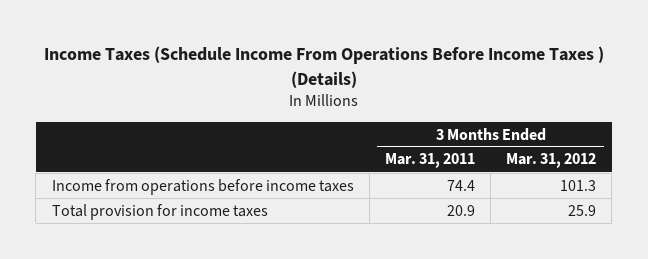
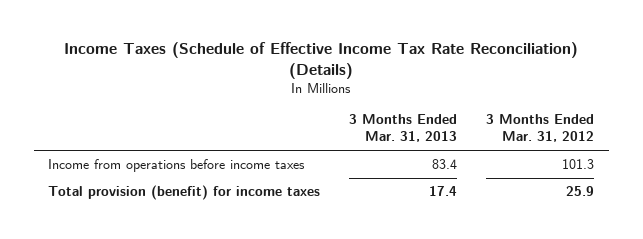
- Income Taxes (Schedule Income From Operations Before Income Taxes ) (Details)
+ Income Taxes (Schedule of Effective Income Tax Rate Reconciliation) (Details)
- | 3 Months Ended Mar. 31, 2011 | 3 Months Ended Mar. 31, 2012
+ | 3 Months Ended Mar. 31, 2013 | 3 Months Ended Mar. 31, 2012
- Total provision for income taxes | 20.9 | 25.9
+ Total provision (benefit) for income taxes | 17.4 | 25.9

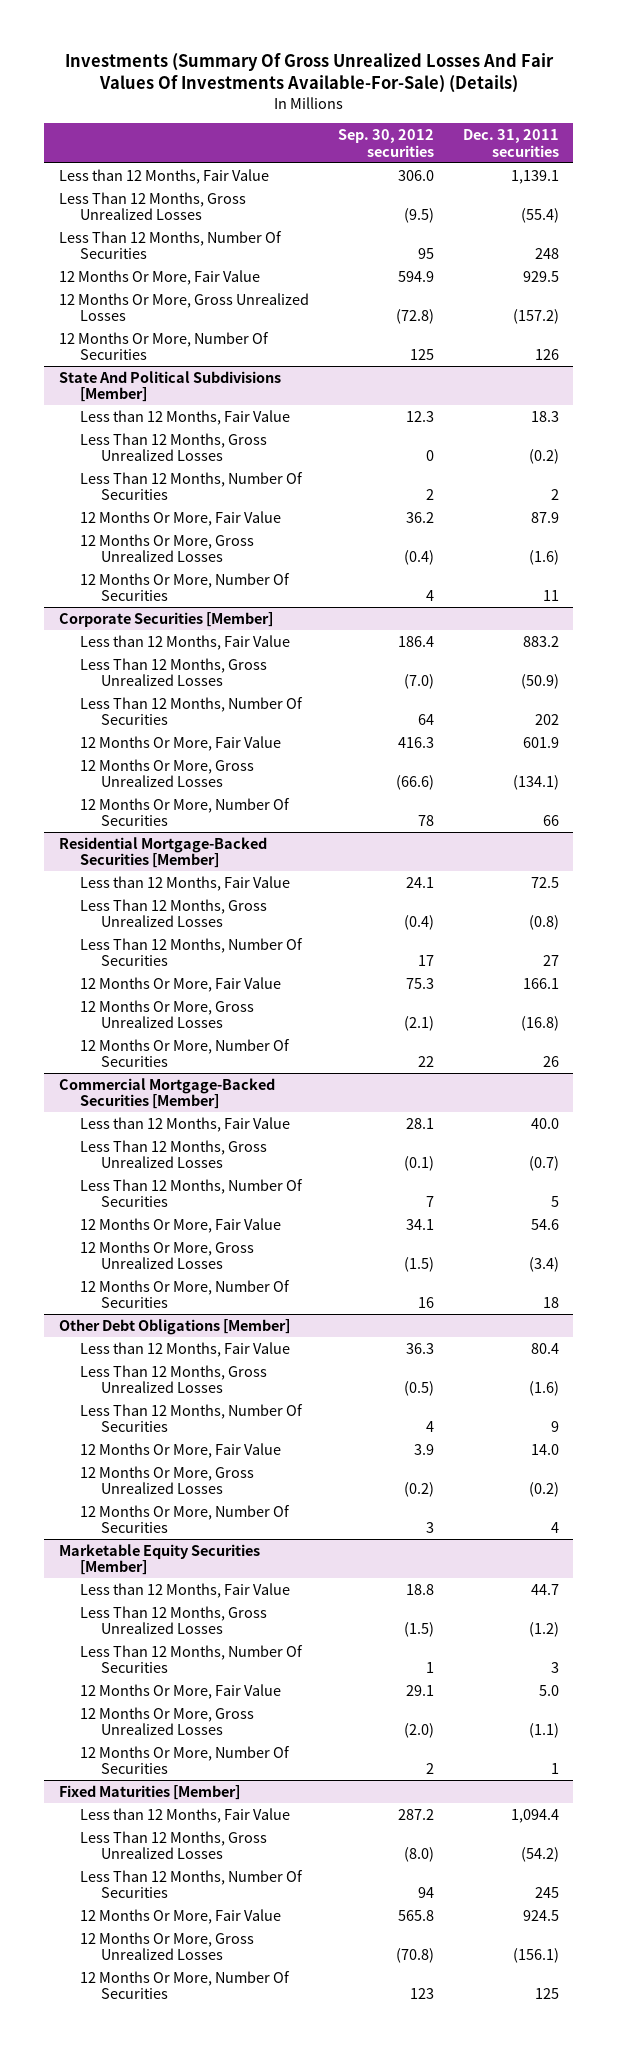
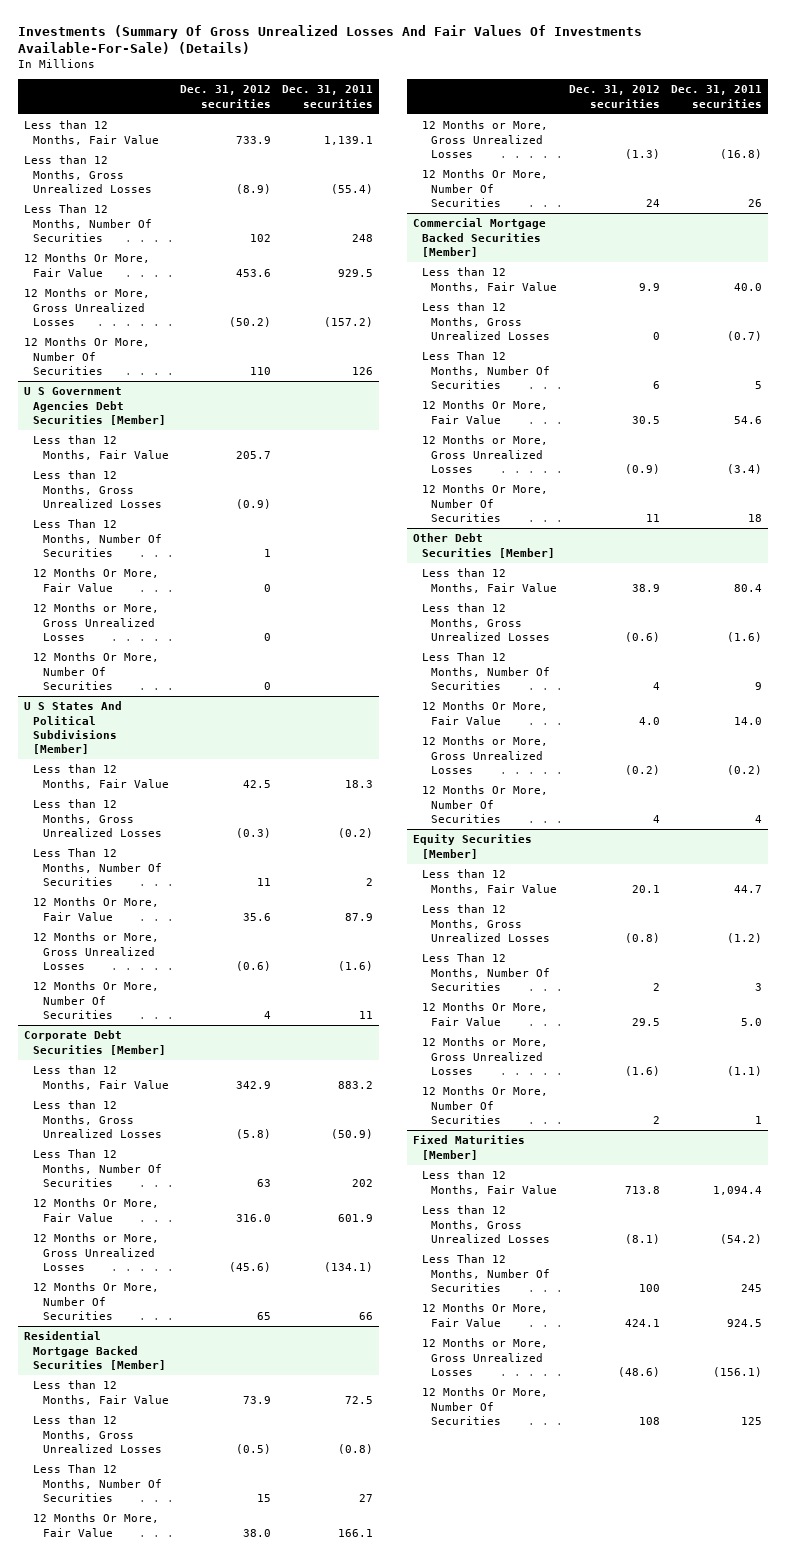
- | Sep. 30, 2012 securities | Dec. 31, 2011 securities
+ | Dec. 31, 2012 securities | Dec. 31, 2011 securities
- Less Than 12 Months, Gross Unrealized Losses | (9.5) | (55.4)
+ Less than 12 Months, Gross Unrealized Losses | (8.9) | (55.4)
- 12 Months Or More, Gross Unrealized Losses | (72.8) | (157.2)
+ 12 Months or More, Gross Unrealized Losses | (50.2) | (157.2)
- State And Political Subdivisions [Member]
+ U S Government Agencies Debt Securities [Member]
+ Less than 12 Months, Fair Value | 205.7 |
+ Less than 12 Months, Gross Unrealized Losses | (0.9) |
+ Less Than 12 Months, Number Of Securities | 1 |
+ 12 Months Or More, Fair Value | 0 |
+ 12 Months or More, Gross Unrealized Losses | 0 |
+ 12 Months Or More, Number Of Securities | 0 |
+ U S States And Political Subdivisions [Member]
- Less Than 12 Months, Gross Unrealized Losses | 0 | (0.2)
+ Less than 12 Months, Gross Unrealized Losses | (0.3) | (0.2)
- 12 Months Or More, Gross Unrealized Losses | (0.4) | (1.6)
+ 12 Months or More, Gross Unrealized Losses | (0.6) | (1.6)
- Corporate Securities [Member]
+ Corporate Debt Securities [Member]
- Less Than 12 Months, Gross Unrealized Losses | (7.0) | (50.9)
+ Less than 12 Months, Gross Unrealized Losses | (5.8) | (50.9)
- 12 Months Or More, Gross Unrealized Losses | (66.6) | (134.1)
+ 12 Months or More, Gross Unrealized Losses | (45.6) | (134.1)
- Residential Mortgage-Backed Securities [Member]
+ Residential Mortgage Backed Securities [Member]
- Less Than 12 Months, Gross Unrealized Losses | (0.4) | (0.8)
+ Less than 12 Months, Gross Unrealized Losses | (0.5) | (0.8)
- 12 Months Or More, Gross Unrealized Losses | (2.1) | (16.8)
+ 12 Months or More, Gross Unrealized Losses | (1.3) | (16.8)
- Commercial Mortgage-Backed Securities [Member]
+ Commercial Mortgage Backed Securities [Member]
- Less Than 12 Months, Gross Unrealized Losses | (0.1) | (0.7)
+ Less than 12 Months, Gross Unrealized Losses | 0 | (0.7)
- 12 Months Or More, Gross Unrealized Losses | (1.5) | (3.4)
+ 12 Months or More, Gross Unrealized Losses | (0.9) | (3.4)
- Other Debt Obligations [Member]
+ Other Debt Securities [Member]
- Less Than 12 Months, Gross Unrealized Losses | (0.5) | (1.6)
+ Less than 12 Months, Gross Unrealized Losses | (0.6) | (1.6)
- 12 Months Or More, Gross Unrealized Losses | (0.2) | (0.2)
+ 12 Months or More, Gross Unrealized Losses | (0.2) | (0.2)
- Marketable Equity Securities [Member]
+ Equity Securities [Member]
- Less Than 12 Months, Gross Unrealized Losses | (1.5) | (1.2)
+ Less than 12 Months, Gross Unrealized Losses | (0.8) | (1.2)
- 12 Months Or More, Gross Unrealized Losses | (2.0) | (1.1)
+ 12 Months or More, Gross Unrealized Losses | (1.6) | (1.1)
@ Fixed Maturities [Member]
- Less Than 12 Months, Gross Unrealized Losses | (8.0) | (54.2)
+ Less than 12 Months, Gross Unrealized Losses | (8.1) | (54.2)
- 12 Months Or More, Gross Unrealized Losses | (70.8) | (156.1)
+ 12 Months or More, Gross Unrealized Losses | (48.6) | (156.1)

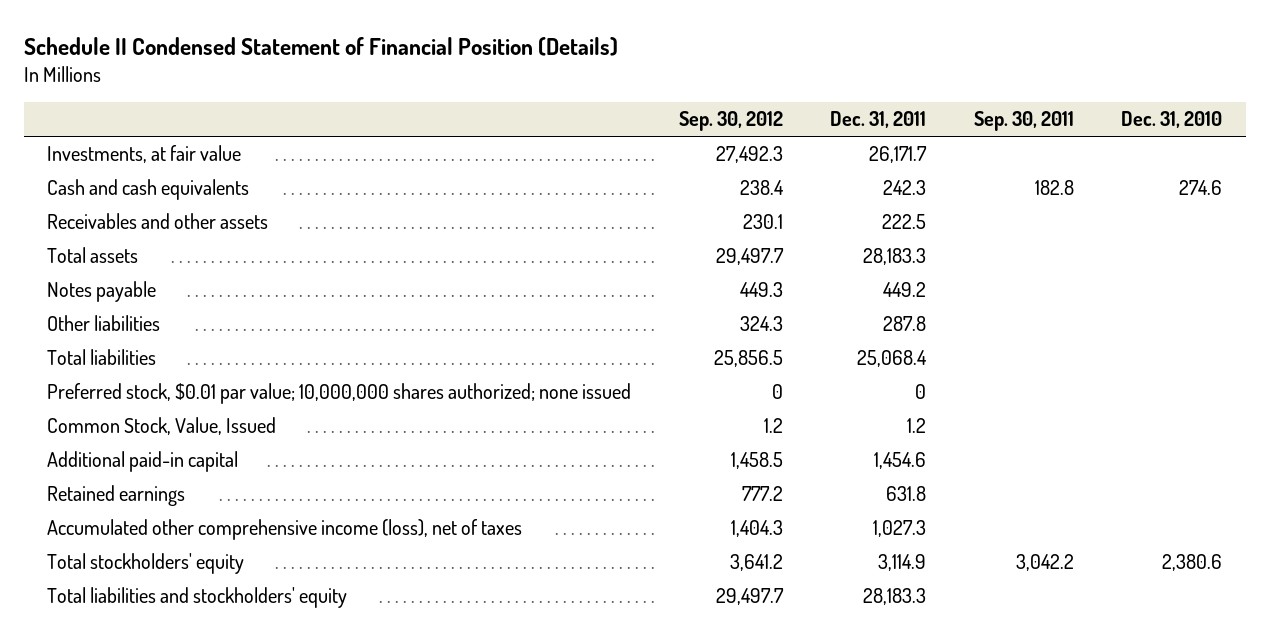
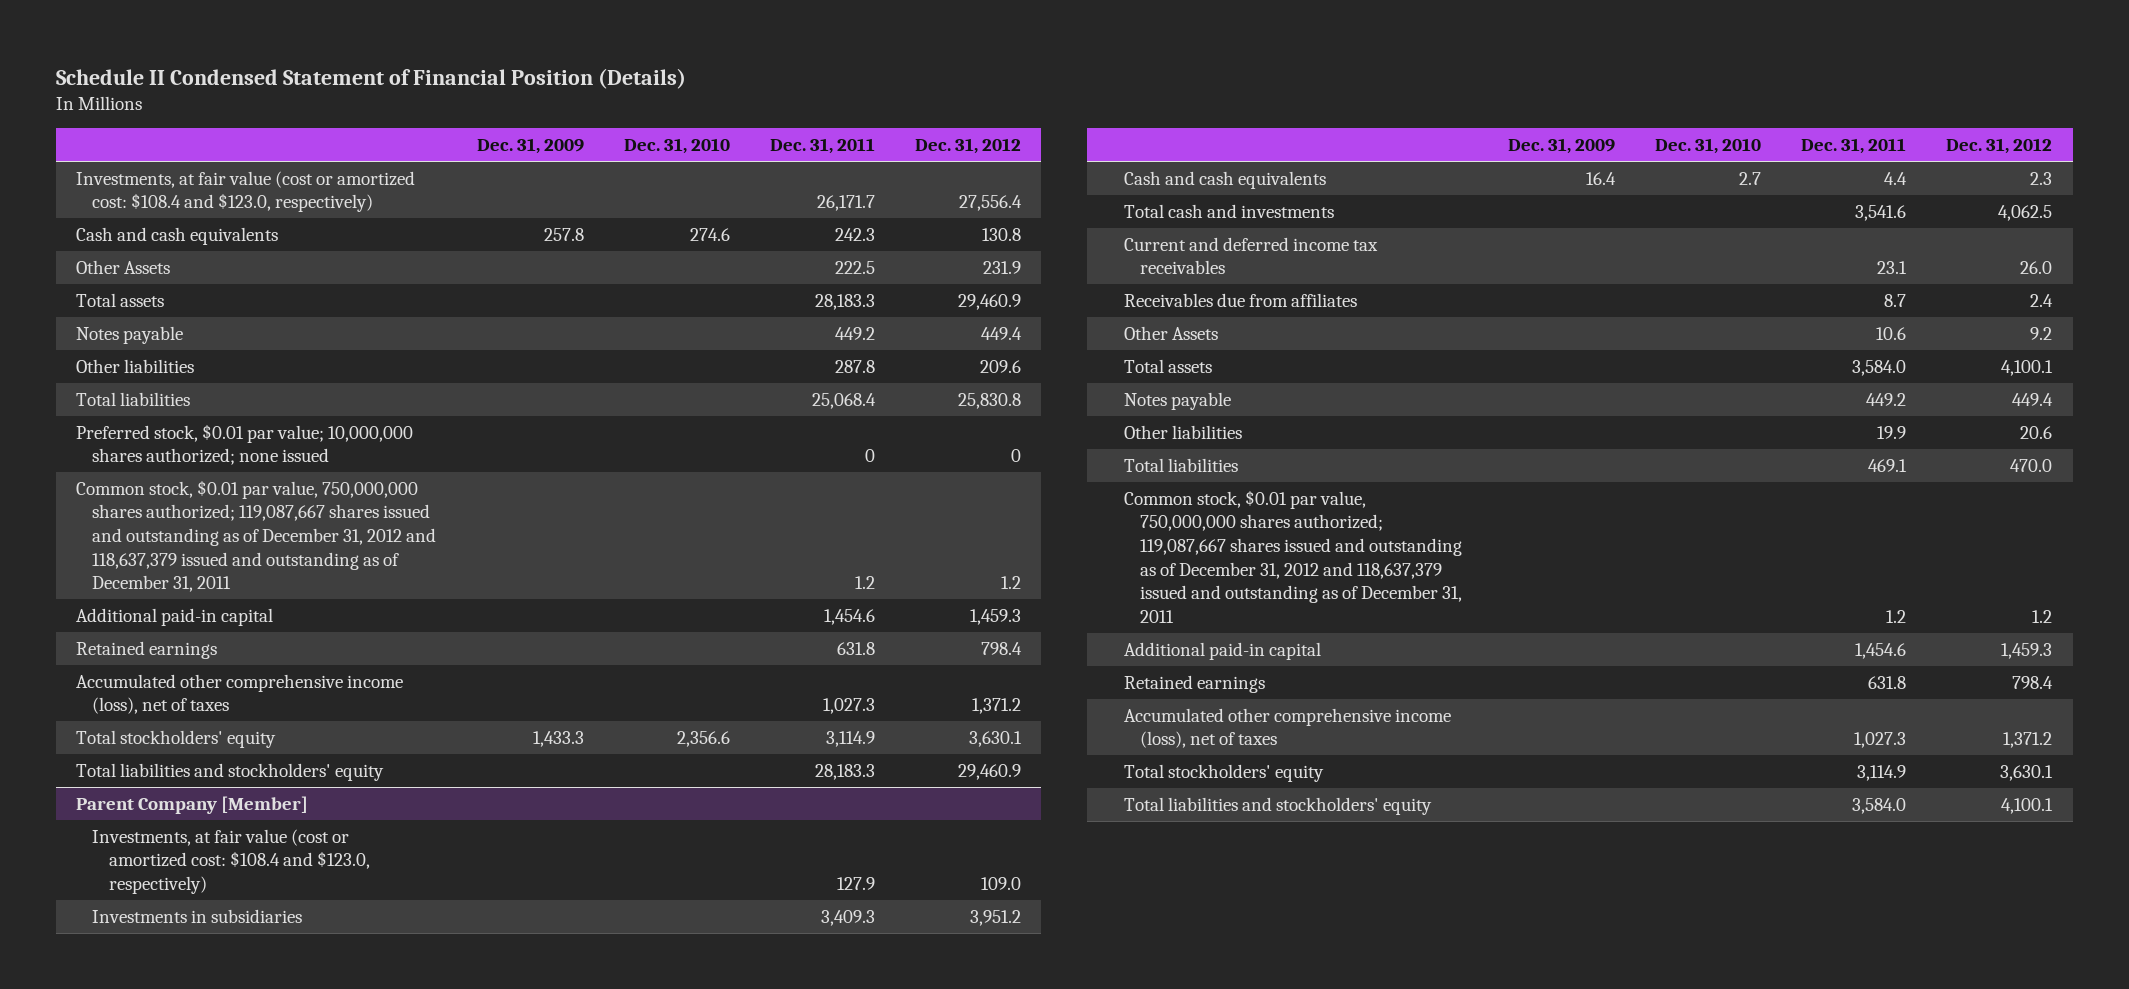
- | Sep. 30, 2012 | Dec. 31, 2011 | Sep. 30, 2011 | Dec. 31, 2010
+ | Dec. 31, 2009 | Dec. 31, 2010 | Dec. 31, 2011 | Dec. 31, 2012
- Investments, at fair value | 27,492.3 | 26,171.7 | |
+ Investments, at fair value (cost or amortized cost: $108.4 and $123.0, respectively) | | | 26,171.7 | 27,556.4
- Receivables and other assets | 230.1 | 222.5 | |
+ Other Assets | | | 222.5 | 231.9
- Common Stock, Value, Issued | 1.2 | 1.2 | |
+ Common stock, $0.01 par value, 750,000,000 shares authorized; 119,087,667 shares issued and outstanding as of December 31, 2012 and 118,637,379 issued and outstanding as of December 31, 2011 | | | 1.2 | 1.2
- Total stockholders' equity | 3,641.2 | 3,114.9 | 3,042.2 | 2,380.6
+ Total stockholders' equity | 1,433.3 | 2,356.6 | 3,114.9 | 3,630.1
+ Parent Company [Member]
+ Investments, at fair value (cost or amortized cost: $108.4 and $123.0, respectively) | | | 127.9 | 109.0
+ Investments in subsidiaries | | | 3,409.3 | 3,951.2
+ Cash and cash equivalents | 16.4 | 2.7 | 4.4 | 2.3
+ Total cash and investments | | | 3,541.6 | 4,062.5
+ Current and deferred income tax receivables | | | 23.1 | 26.0
+ Receivables due from affiliates | | | 8.7 | 2.4
+ Other Assets | | | 10.6 | 9.2
+ Total assets | | | 3,584.0 | 4,100.1
+ Notes payable | | | 449.2 | 449.4
+ Other liabilities | | | 19.9 | 20.6
+ Total liabilities | | | 469.1 | 470.0
+ Common stock, $0.01 par value, 750,000,000 shares authorized; 119,087,667 shares issued and outstanding as of December 31, 2012 and 118,637,379 issued and outstanding as of December 31, 2011 | | | 1.2 | 1.2
+ Additional paid-in capital | | | 1,454.6 | 1,459.3
+ Retained earnings | | | 631.8 | 798.4
+ Accumulated other comprehensive income (loss), net of taxes | | | 1,027.3 | 1,371.2
+ Total stockholders' equity | | | 3,114.9 | 3,630.1
+ Total liabilities and stockholders' equity | | | 3,584.0 | 4,100.1

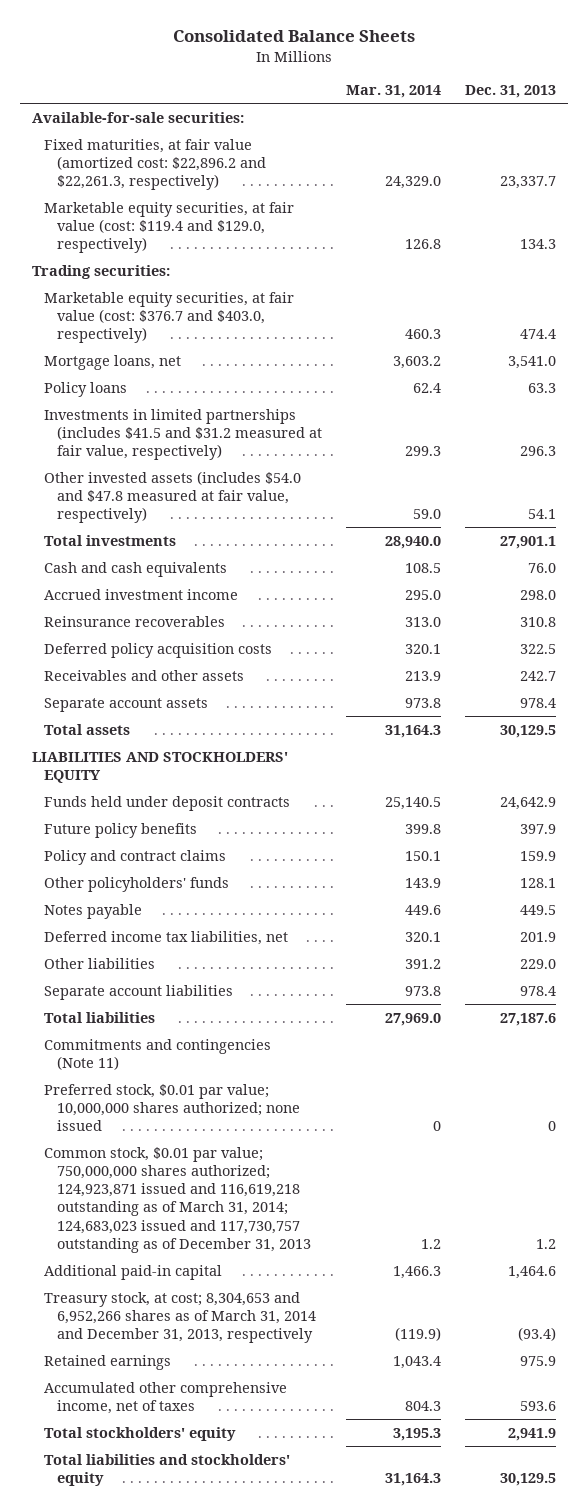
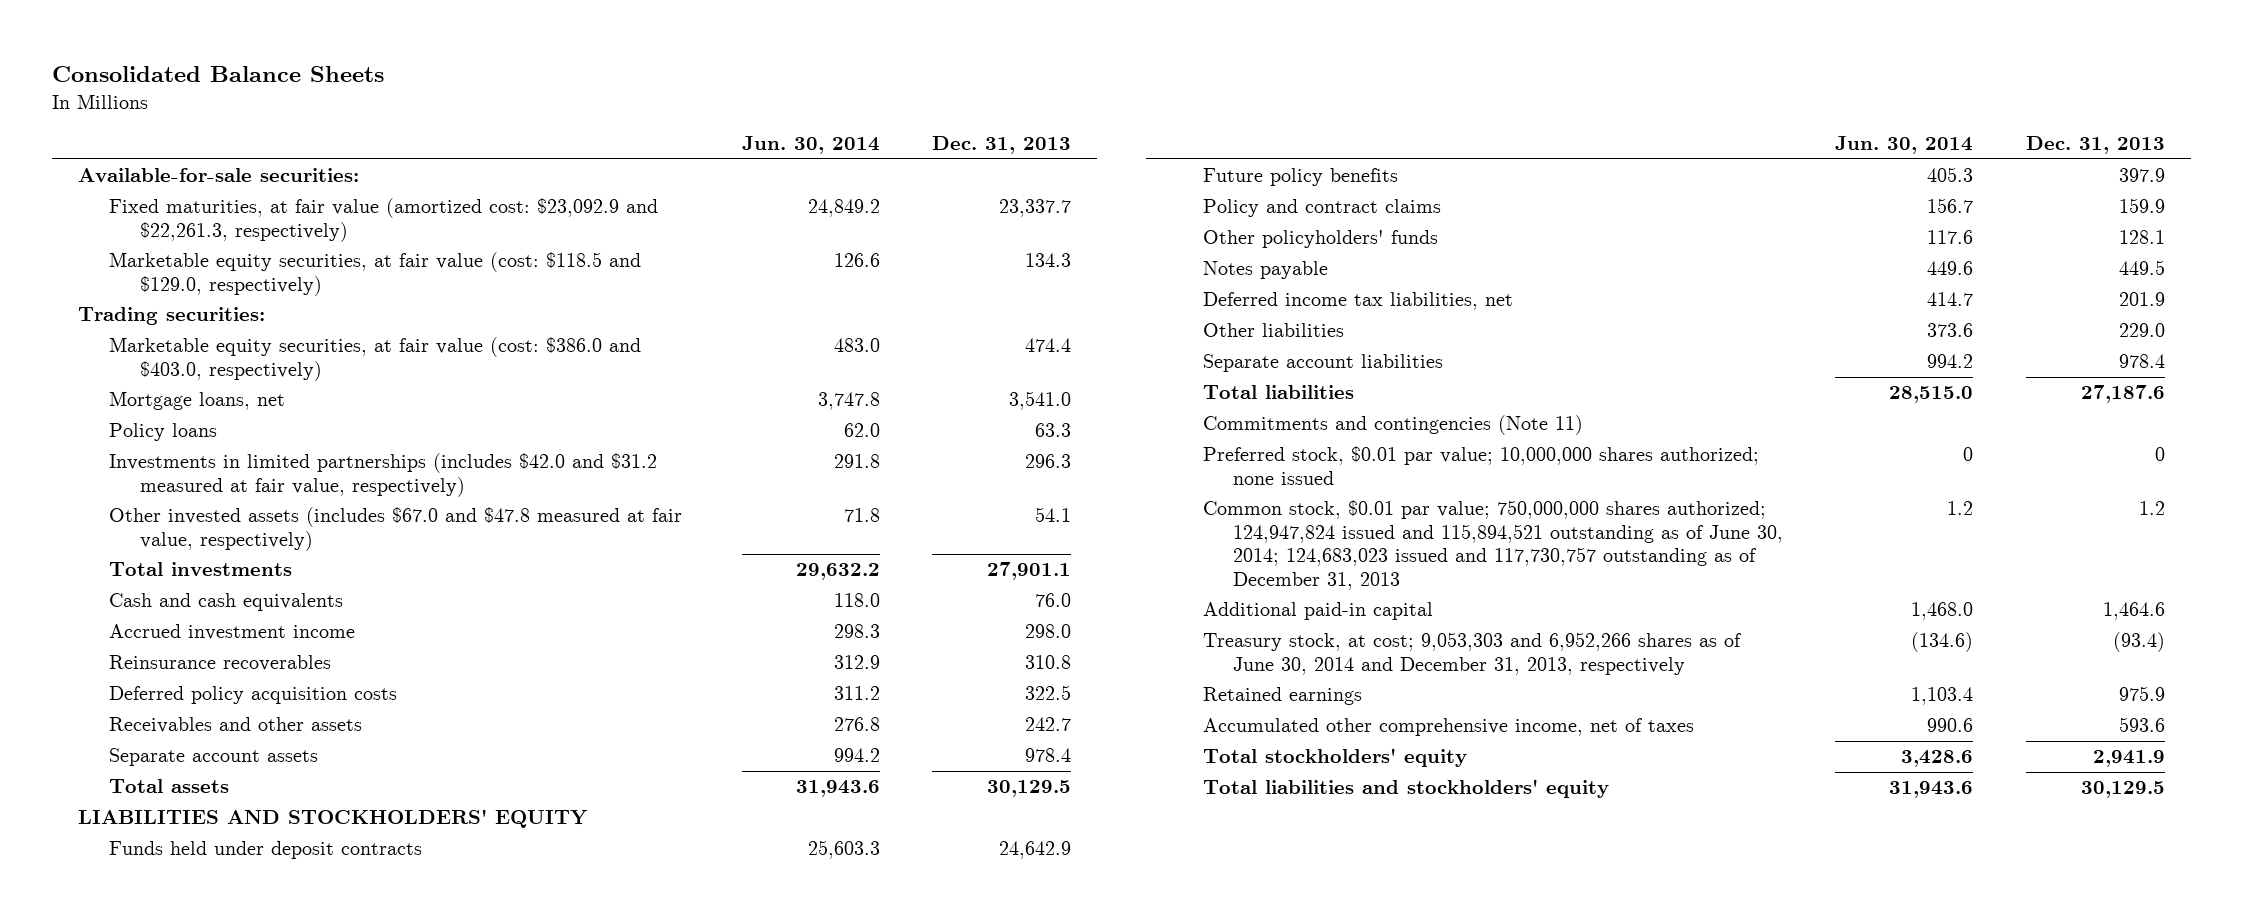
- | Mar. 31, 2014 | Dec. 31, 2013
+ | Jun. 30, 2014 | Dec. 31, 2013
- Fixed maturities, at fair value (amortized cost: $22,896.2 and $22,261.3, respectively) | 24,329.0 | 23,337.7
- Marketable equity securities, at fair value (cost: $119.4 and $129.0, respectively) | 126.8 | 134.3
+ Fixed maturities, at fair value (amortized cost: $23,092.9 and $22,261.3, respectively) | 24,849.2 | 23,337.7
+ Marketable equity securities, at fair value (cost: $118.5 and $129.0, respectively) | 126.6 | 134.3
- Marketable equity securities, at fair value (cost: $376.7 and $403.0, respectively) | 460.3 | 474.4
+ Marketable equity securities, at fair value (cost: $386.0 and $403.0, respectively) | 483.0 | 474.4
- Investments in limited partnerships (includes $41.5 and $31.2 measured at fair value, respectively) | 299.3 | 296.3
- Other invested assets (includes $54.0 and $47.8 measured at fair value, respectively) | 59.0 | 54.1
+ Investments in limited partnerships (includes $42.0 and $31.2 measured at fair value, respectively) | 291.8 | 296.3
+ Other invested assets (includes $67.0 and $47.8 measured at fair value, respectively) | 71.8 | 54.1
- Common stock, $0.01 par value; 750,000,000 shares authorized; 124,923,871 issued and 116,619,218 outstanding as of March 31, 2014; 124,683,023 issued and 117,730,757 outstanding as of December 31, 2013 | 1.2 | 1.2
+ Common stock, $0.01 par value; 750,000,000 shares authorized; 124,947,824 issued and 115,894,521 outstanding as of June 30, 2014; 124,683,023 issued and 117,730,757 outstanding as of December 31, 2013 | 1.2 | 1.2
- Treasury stock, at cost; 8,304,653 and 6,952,266 shares as of March 31, 2014 and December 31, 2013, respectively | (119.9) | (93.4)
+ Treasury stock, at cost; 9,053,303 and 6,952,266 shares as of June 30, 2014 and December 31, 2013, respectively | (134.6) | (93.4)

